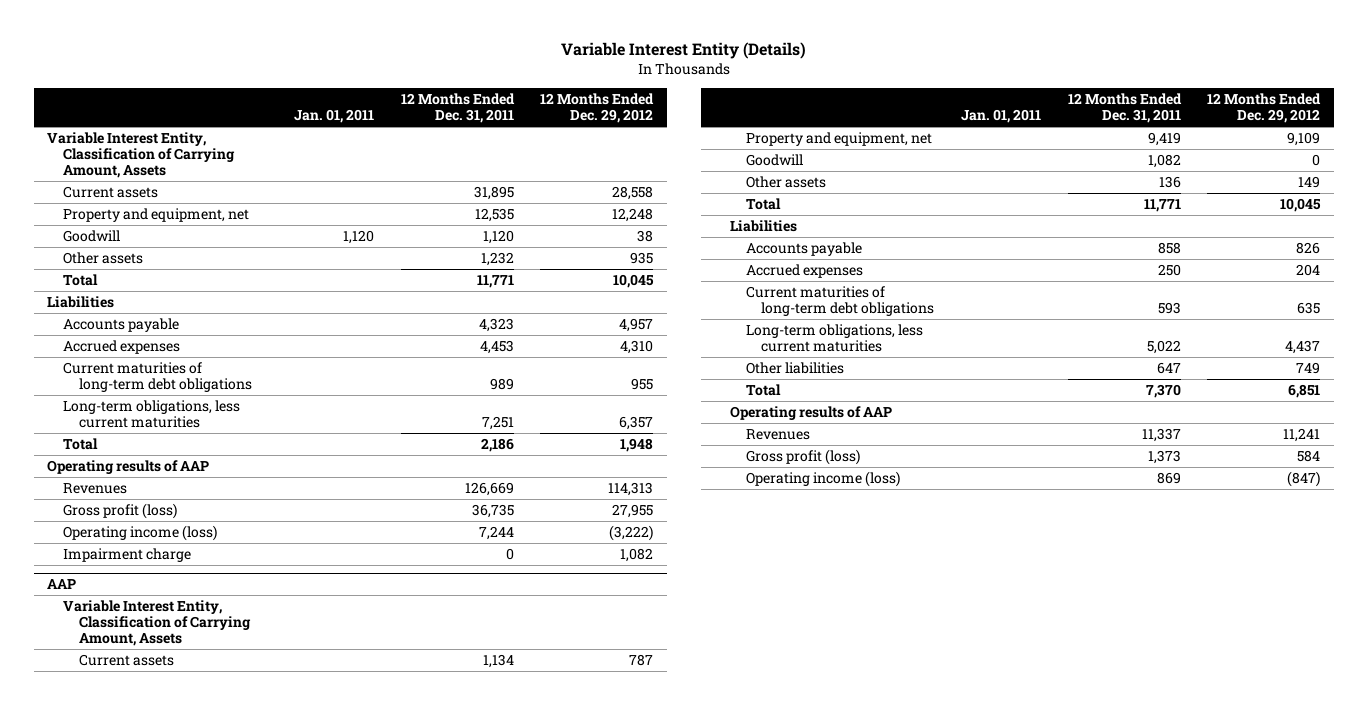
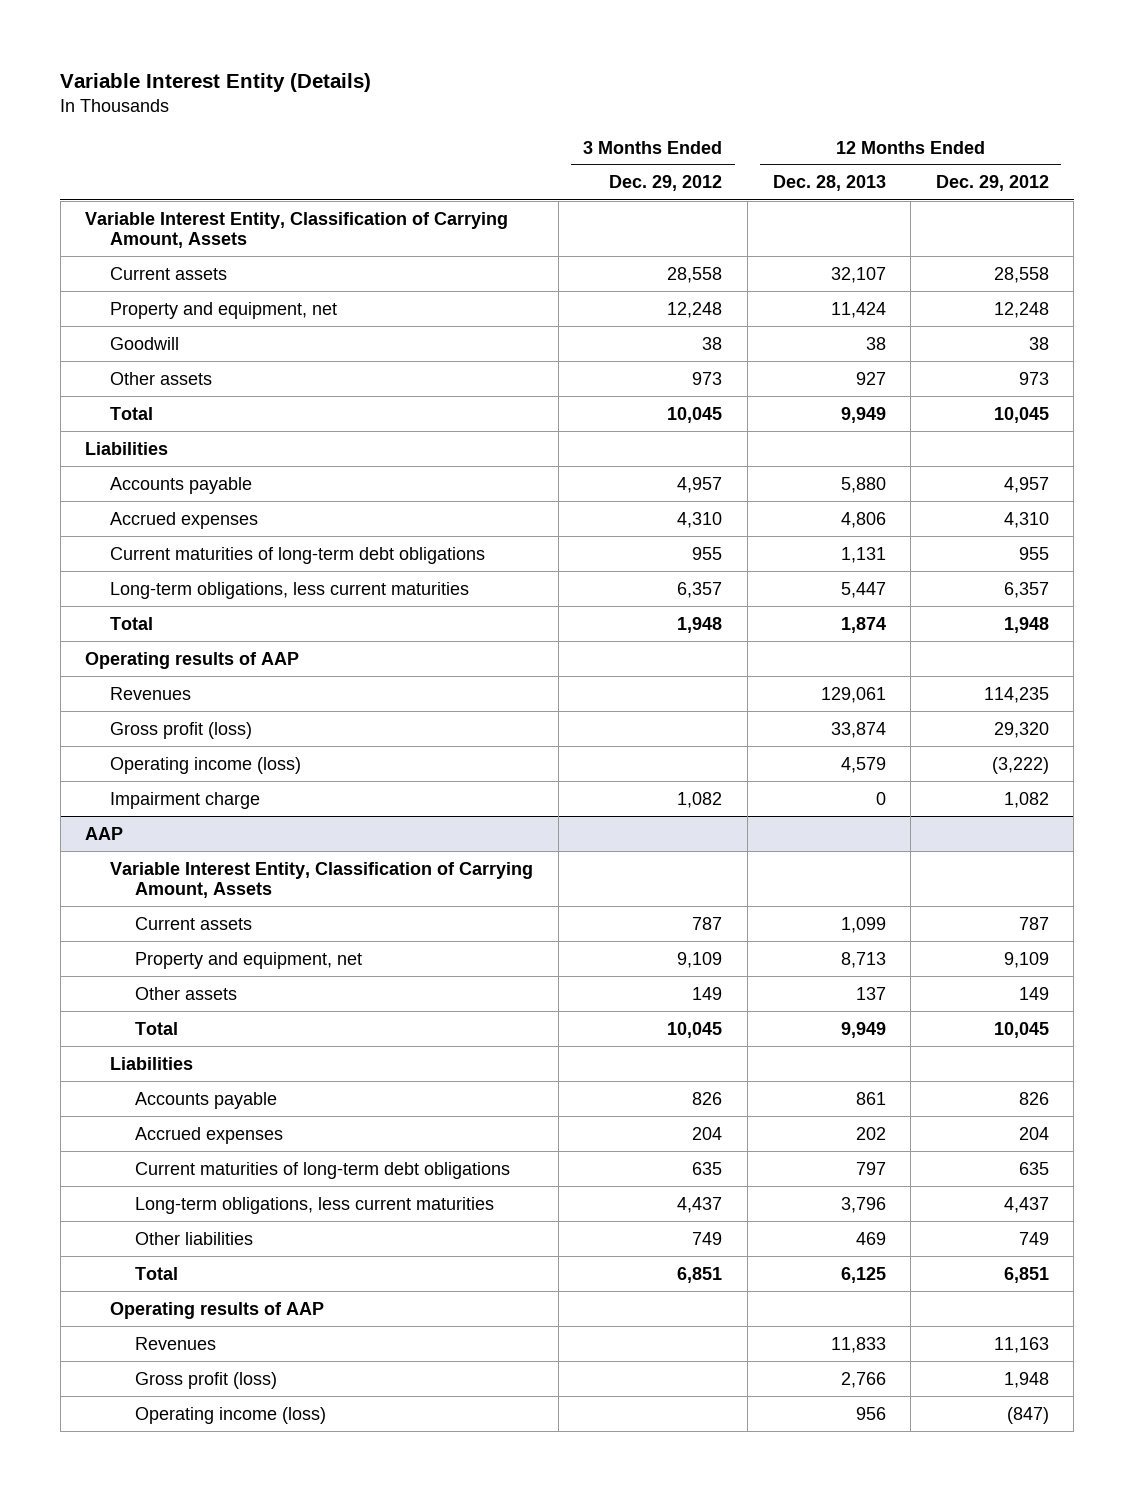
- | Jan. 01, 2011 | 12 Months Ended Dec. 31, 2011 | 12 Months Ended Dec. 29, 2012
+ | 3 Months Ended Dec. 29, 2012 | 12 Months Ended Dec. 28, 2013 | 12 Months Ended Dec. 29, 2012
- Other assets | | 1,232 | 935
+ Other assets | 973 | 927 | 973
- Revenues | | 126,669 | 114,313
- Gross profit (loss) | | 36,735 | 27,955
+ Revenues | | 129,061 | 114,235
+ Gross profit (loss) | | 33,874 | 29,320
@ AAP
- Goodwill | | 1,082 | 0
- Revenues | | 11,337 | 11,241
- Gross profit (loss) | | 1,373 | 584
+ Revenues | | 11,833 | 11,163
+ Gross profit (loss) | | 2,766 | 1,948

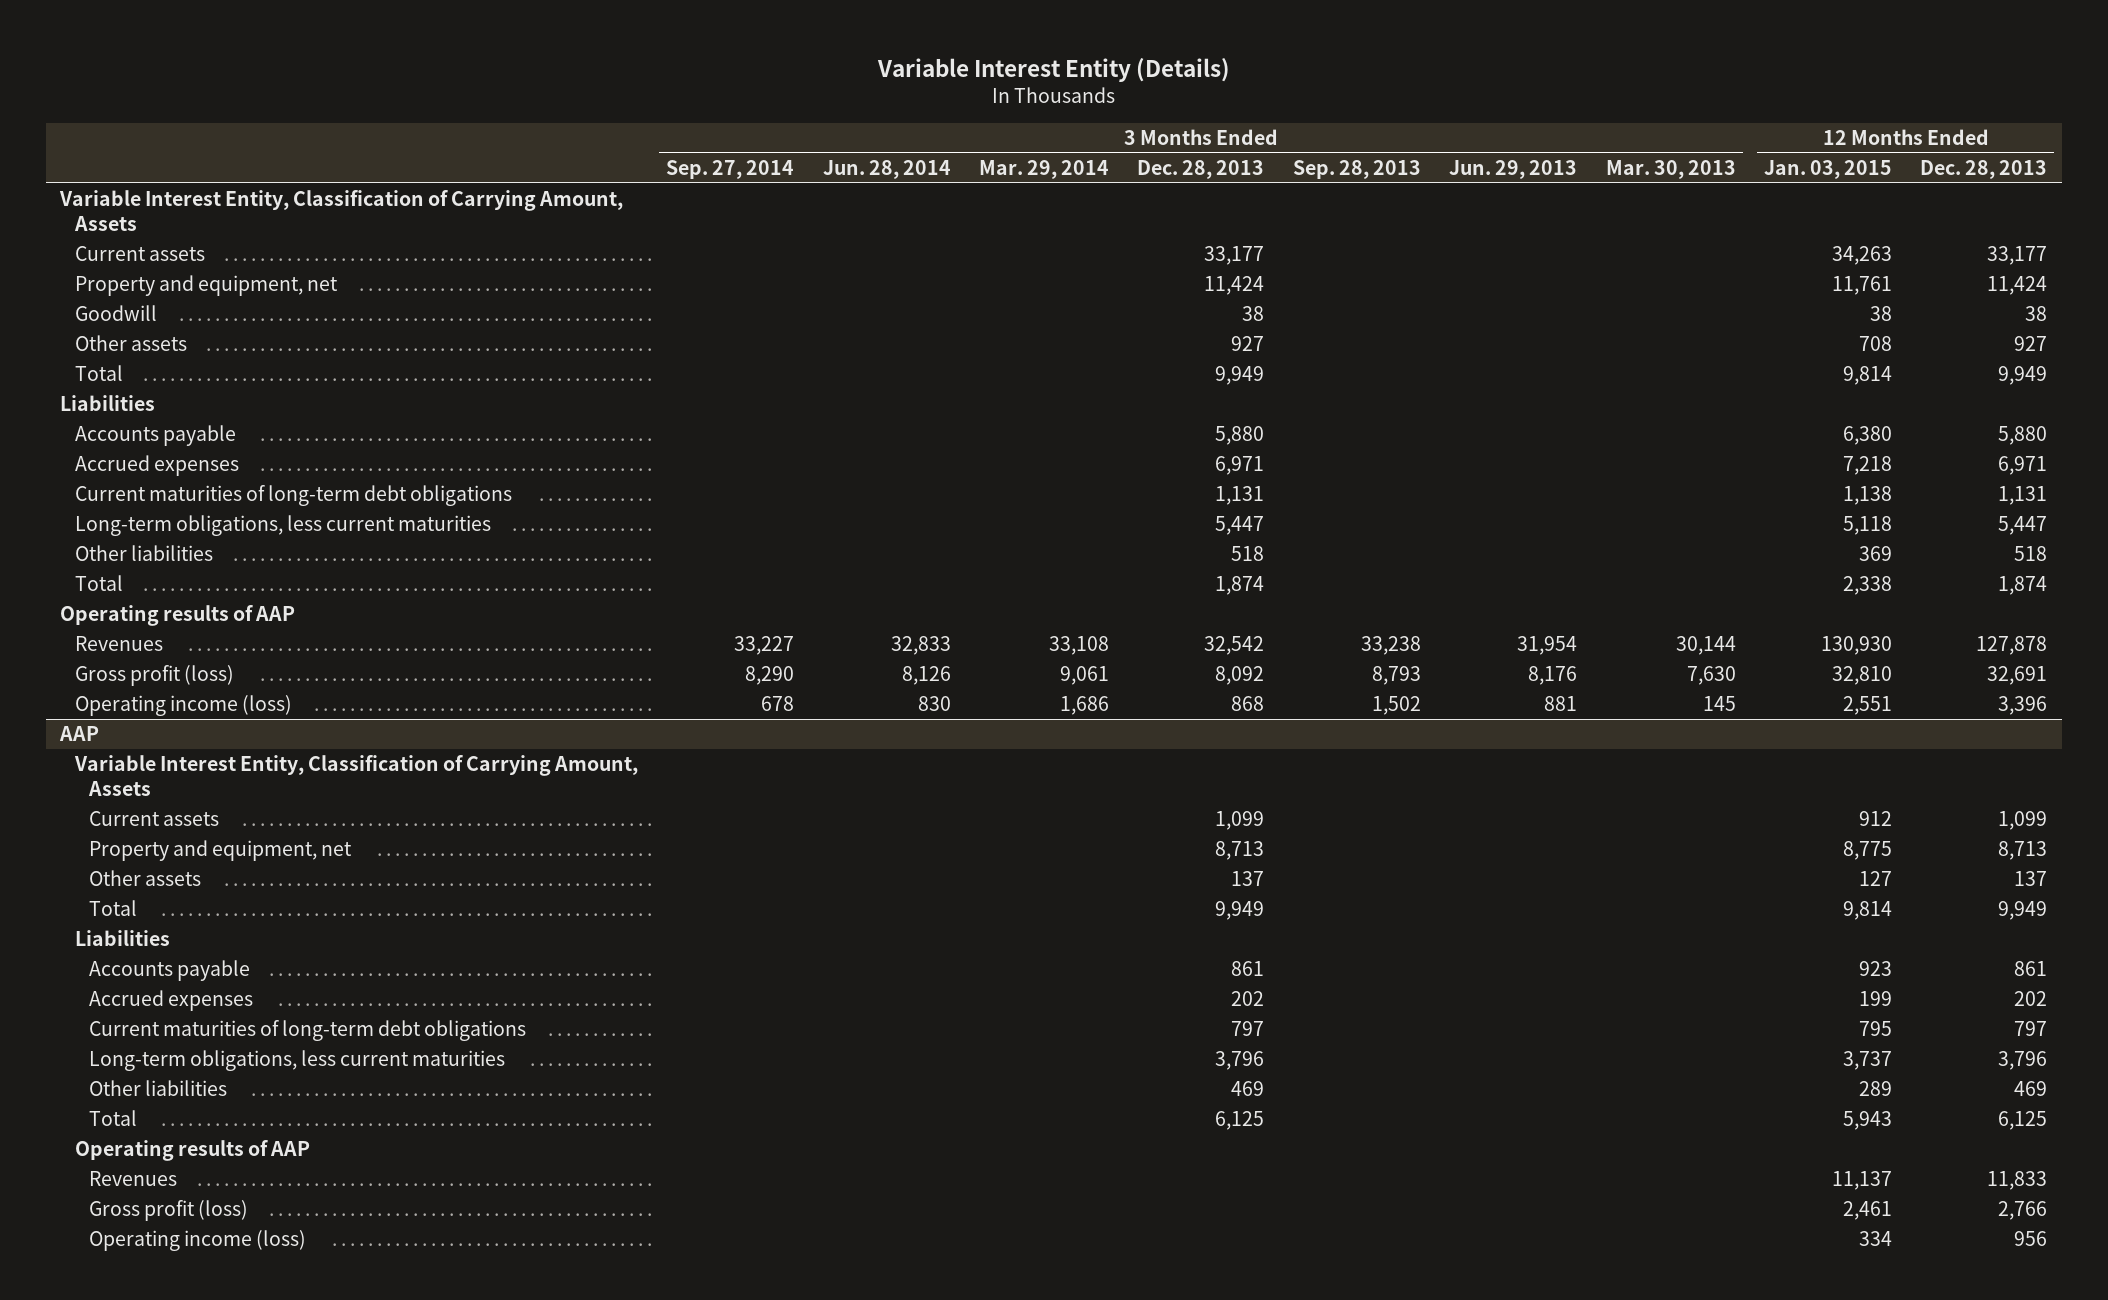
- | 3 Months Ended Dec. 29, 2012 | 12 Months Ended Dec. 28, 2013 | 12 Months Ended Dec. 29, 2012
+ | 3 Months Ended Sep. 27, 2014 | 3 Months Ended Jun. 28, 2014 | 3 Months Ended Mar. 29, 2014 | 3 Months Ended Dec. 28, 2013 | 3 Months Ended Sep. 28, 2013 | 3 Months Ended Jun. 29, 2013 | 3 Months Ended Mar. 30, 2013 | 12 Months Ended Jan. 03, 2015 | 12 Months Ended Dec. 28, 2013
- Current assets | 28,558 | 32,107 | 28,558
+ Current assets | | | | 33,177 | | | | 34,263 | 33,177
- Accrued expenses | 4,310 | 4,806 | 4,310
+ Accrued expenses | | | | 6,971 | | | | 7,218 | 6,971
+ Other liabilities | | | | 518 | | | | 369 | 518
- Revenues | | 129,061 | 114,235
- Gross profit (loss) | | 33,874 | 29,320
- Operating income (loss) | | 4,579 | (3,222)
- Impairment charge | 1,082 | 0 | 1,082
+ Revenues | 33,227 | 32,833 | 33,108 | 32,542 | 33,238 | 31,954 | 30,144 | 130,930 | 127,878
+ Gross profit (loss) | 8,290 | 8,126 | 9,061 | 8,092 | 8,793 | 8,176 | 7,630 | 32,810 | 32,691
+ Operating income (loss) | 678 | 830 | 1,686 | 868 | 1,502 | 881 | 145 | 2,551 | 3,396

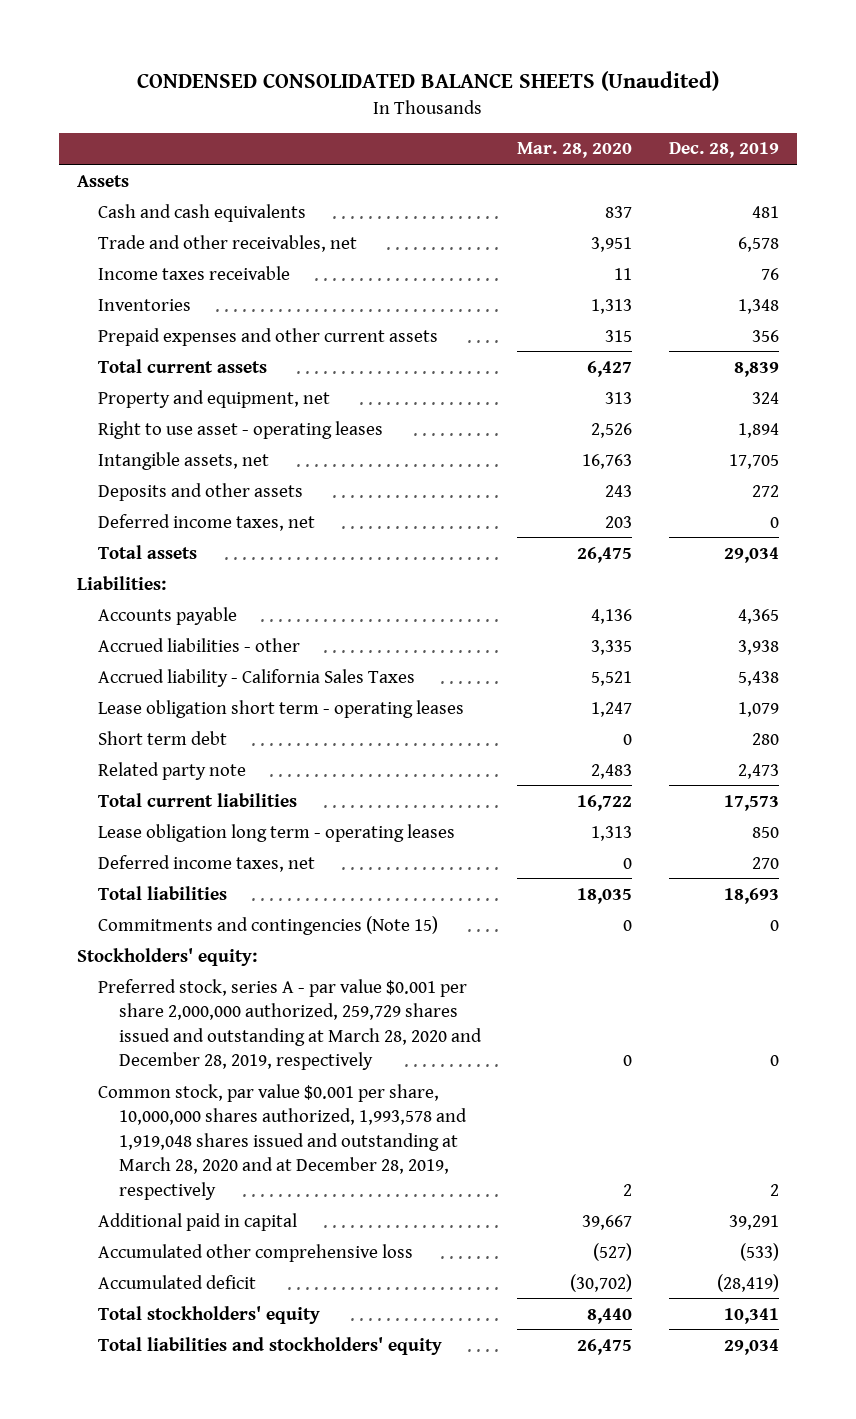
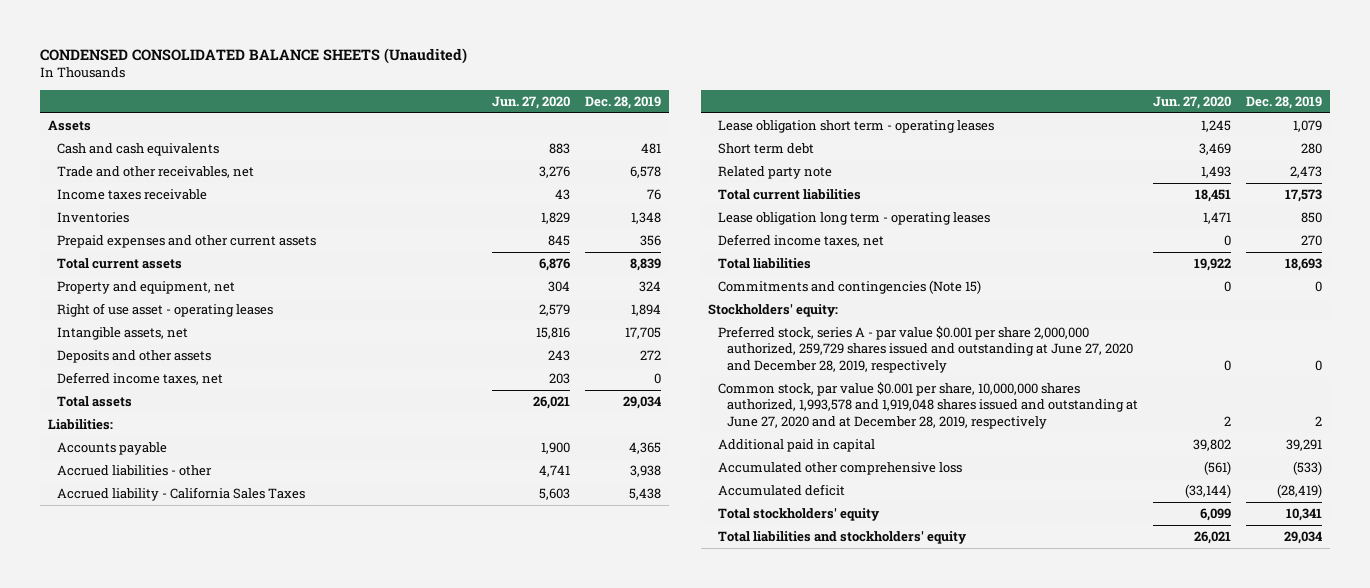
- | Mar. 28, 2020 | Dec. 28, 2019
+ | Jun. 27, 2020 | Dec. 28, 2019
- Right to use asset - operating leases | 2,526 | 1,894
+ Right of use asset - operating leases | 2,579 | 1,894
- Preferred stock, series A - par value $0.001 per share 2,000,000 authorized, 259,729 shares issued and outstanding at March 28, 2020 and December 28, 2019, respectively | 0 | 0
- Common stock, par value $0.001 per share, 10,000,000 shares authorized, 1,993,578 and 1,919,048 shares issued and outstanding at March 28, 2020 and at December 28, 2019, respectively | 2 | 2
+ Preferred stock, series A - par value $0.001 per share 2,000,000 authorized, 259,729 shares issued and outstanding at June 27, 2020 and December 28, 2019, respectively | 0 | 0
+ Common stock, par value $0.001 per share, 10,000,000 shares authorized, 1,993,578 and 1,919,048 shares issued and outstanding at June 27, 2020 and at December 28, 2019, respectively | 2 | 2

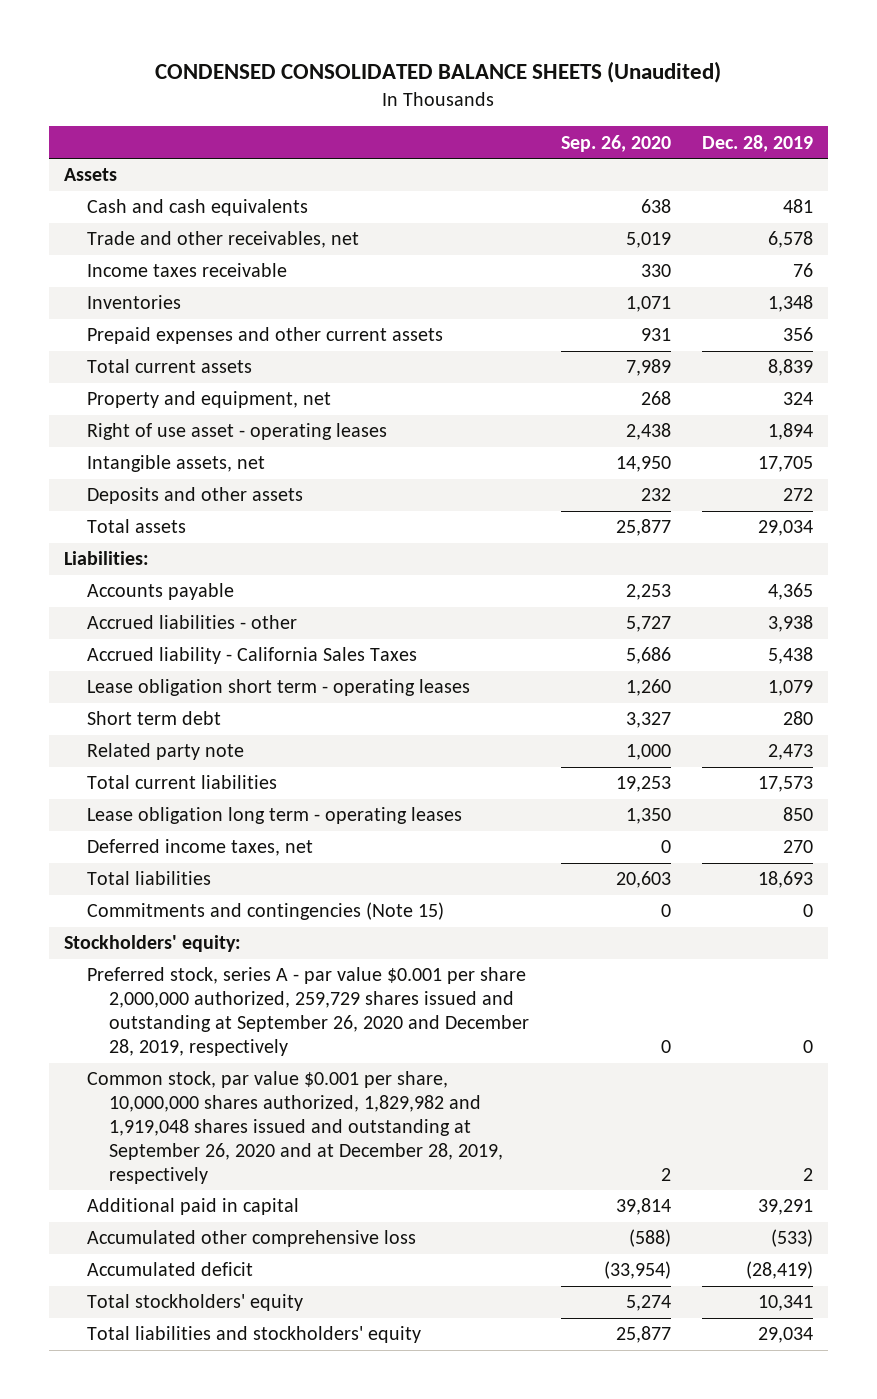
- | Jun. 27, 2020 | Dec. 28, 2019
+ | Sep. 26, 2020 | Dec. 28, 2019
- Deferred income taxes, net | 203 | 0
- Preferred stock, series A - par value $0.001 per share 2,000,000 authorized, 259,729 shares issued and outstanding at June 27, 2020 and December 28, 2019, respectively | 0 | 0
- Common stock, par value $0.001 per share, 10,000,000 shares authorized, 1,993,578 and 1,919,048 shares issued and outstanding at June 27, 2020 and at December 28, 2019, respectively | 2 | 2
+ Preferred stock, series A - par value $0.001 per share 2,000,000 authorized, 259,729 shares issued and outstanding at September 26, 2020 and December 28, 2019, respectively | 0 | 0
+ Common stock, par value $0.001 per share, 10,000,000 shares authorized, 1,829,982 and 1,919,048 shares issued and outstanding at September 26, 2020 and at December 28, 2019, respectively | 2 | 2

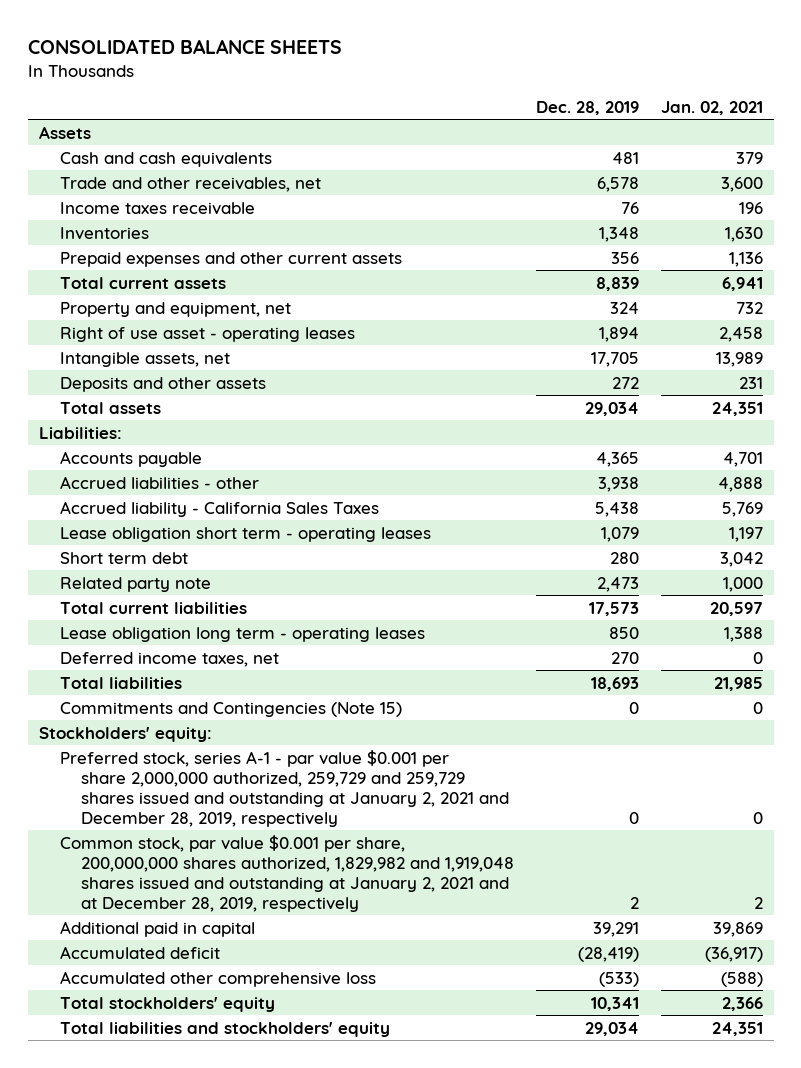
- CONDENSED CONSOLIDATED BALANCE SHEETS (Unaudited)
+ CONSOLIDATED BALANCE SHEETS
- | Sep. 26, 2020 | Dec. 28, 2019
+ | Dec. 28, 2019 | Jan. 02, 2021
- Commitments and contingencies (Note 15) | 0 | 0
+ Commitments and Contingencies (Note 15) | 0 | 0
- Preferred stock, series A - par value $0.001 per share 2,000,000 authorized, 259,729 shares issued and outstanding at September 26, 2020 and December 28, 2019, respectively | 0 | 0
- Common stock, par value $0.001 per share, 10,000,000 shares authorized, 1,829,982 and 1,919,048 shares issued and outstanding at September 26, 2020 and at December 28, 2019, respectively | 2 | 2
+ Preferred stock, series A-1 - par value $0.001 per share 2,000,000 authorized, 259,729 and 259,729 shares issued and outstanding at January 2, 2021 and December 28, 2019, respectively | 0 | 0
+ Common stock, par value $0.001 per share, 200,000,000 shares authorized, 1,829,982 and 1,919,048 shares issued and outstanding at January 2, 2021 and at December 28, 2019, respectively | 2 | 2
moved down: Accumulated other comprehensive loss | (533) | (588)

